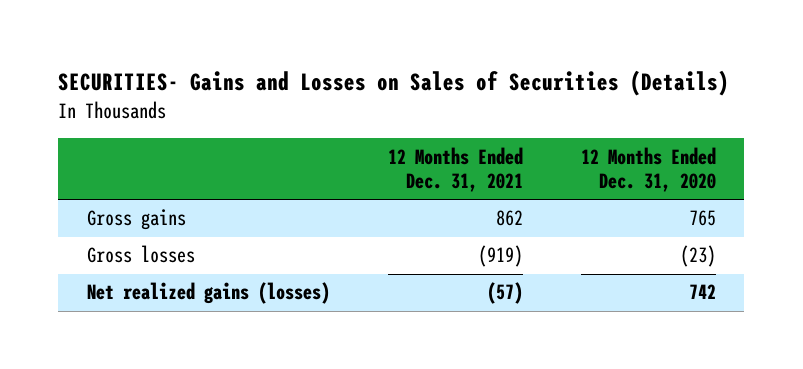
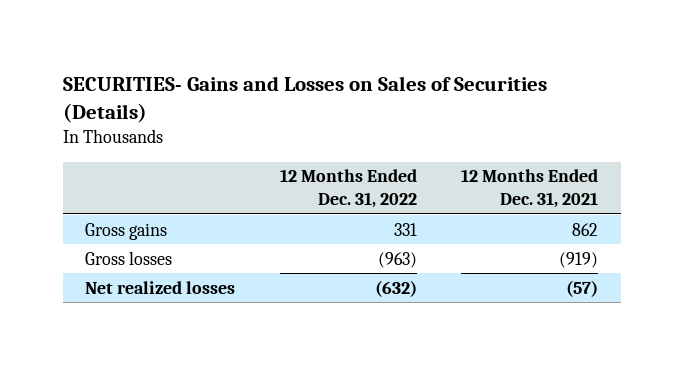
- | 12 Months Ended Dec. 31, 2021 | 12 Months Ended Dec. 31, 2020
+ | 12 Months Ended Dec. 31, 2022 | 12 Months Ended Dec. 31, 2021
- Net realized gains (losses) | (57) | 742
+ Net realized losses | (632) | (57)

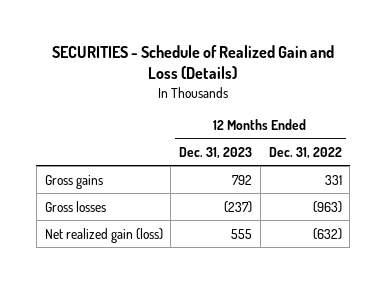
- SECURITIES- Gains and Losses on Sales of Securities (Details)
+ SECURITIES - Schedule of Realized Gain and Loss (Details)
- | 12 Months Ended Dec. 31, 2022 | 12 Months Ended Dec. 31, 2021
+ | 12 Months Ended Dec. 31, 2023 | 12 Months Ended Dec. 31, 2022
- Net realized losses | (632) | (57)
+ Net realized gain (loss) | 555 | (632)

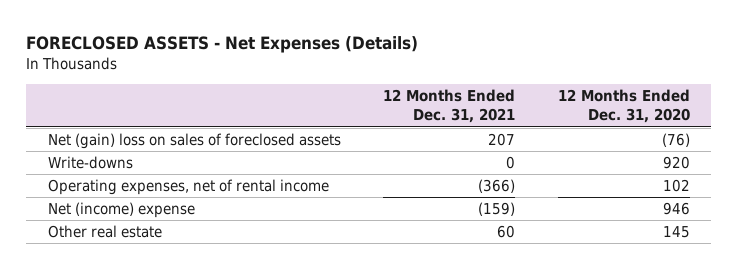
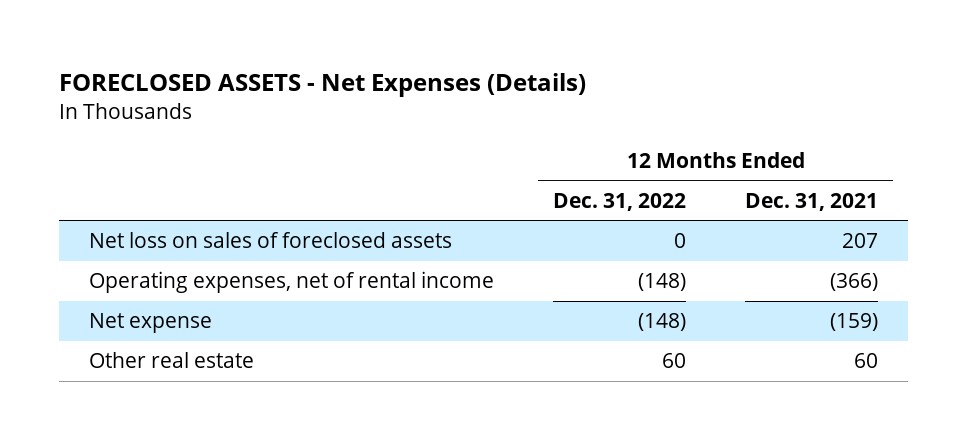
- | 12 Months Ended Dec. 31, 2021 | 12 Months Ended Dec. 31, 2020
+ | 12 Months Ended Dec. 31, 2022 | 12 Months Ended Dec. 31, 2021
- Net (gain) loss on sales of foreclosed assets | 207 | (76)
- Write-downs | 0 | 920
+ Net loss on sales of foreclosed assets | 0 | 207
- Net (income) expense | (159) | 946
+ Net expense | (148) | (159)

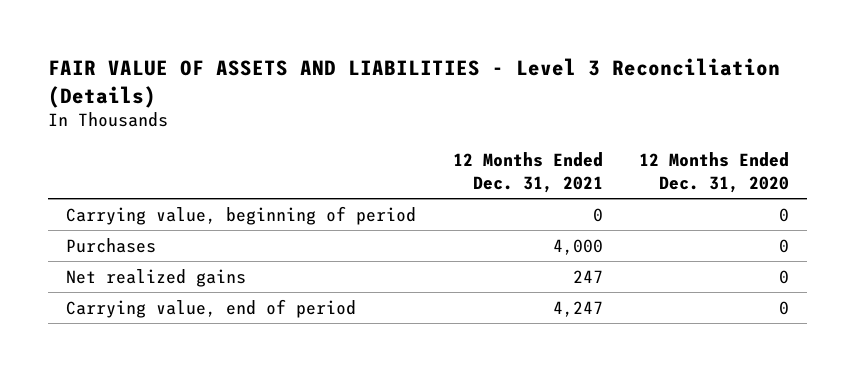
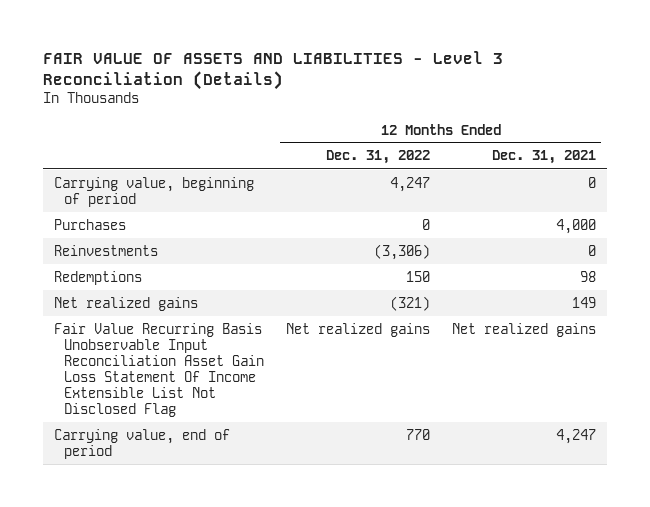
- | 12 Months Ended Dec. 31, 2021 | 12 Months Ended Dec. 31, 2020
+ | 12 Months Ended Dec. 31, 2022 | 12 Months Ended Dec. 31, 2021
- Net realized gains | 247 | 0
+ Reinvestments | (3,306) | 0
+ Redemptions | 150 | 98
+ Net realized gains | (321) | 149
+ Fair Value Recurring Basis Unobservable Input Reconciliation Asset Gain Loss Statement Of Income Extensible List Not Disclosed Flag | Net realized gains | Net realized gains

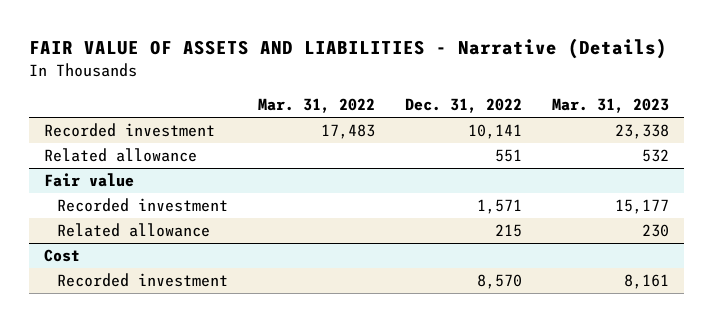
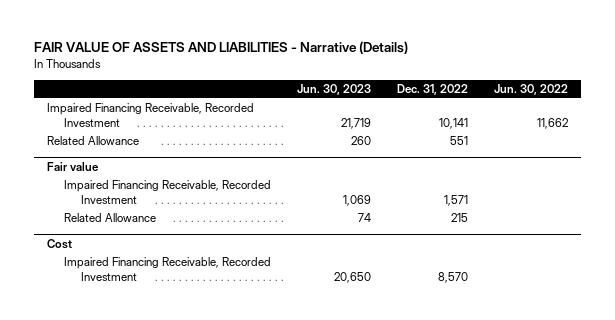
- | Mar. 31, 2022 | Dec. 31, 2022 | Mar. 31, 2023
+ | Jun. 30, 2023 | Dec. 31, 2022 | Jun. 30, 2022
- Recorded investment | 17,483 | 10,141 | 23,338
- Related allowance | | 551 | 532
+ Impaired Financing Receivable, Recorded Investment | 21,719 | 10,141 | 11,662
+ Related Allowance | 260 | 551 |
@ Fair value
- Recorded investment | | 1,571 | 15,177
- Related allowance | | 215 | 230
+ Impaired Financing Receivable, Recorded Investment | 1,069 | 1,571 |
+ Related Allowance | 74 | 215 |
@ Cost
- Recorded investment | | 8,570 | 8,161
+ Impaired Financing Receivable, Recorded Investment | 20,650 | 8,570 |

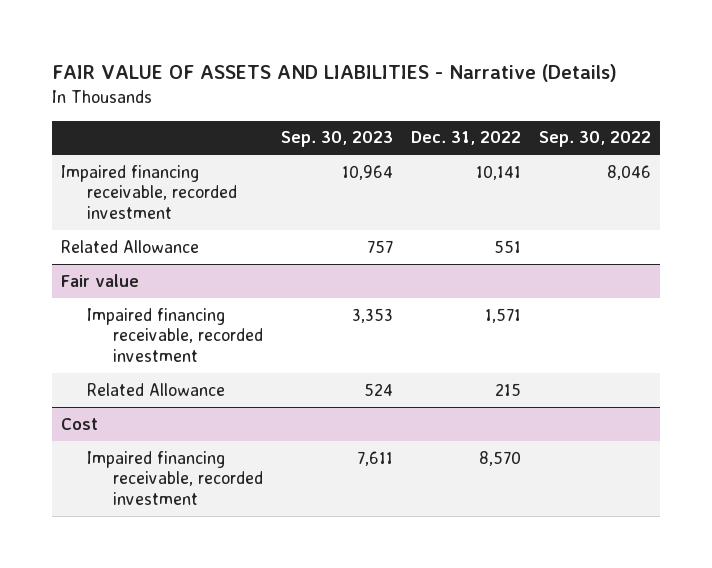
- | Jun. 30, 2023 | Dec. 31, 2022 | Jun. 30, 2022
+ | Sep. 30, 2023 | Dec. 31, 2022 | Sep. 30, 2022
- Impaired Financing Receivable, Recorded Investment | 21,719 | 10,141 | 11,662
+ Impaired financing receivable, recorded investment | 10,964 | 10,141 | 8,046
@ Fair value
- Impaired Financing Receivable, Recorded Investment | 1,069 | 1,571 |
+ Impaired financing receivable, recorded investment | 3,353 | 1,571 |
@ Cost
- Impaired Financing Receivable, Recorded Investment | 20,650 | 8,570 |
+ Impaired financing receivable, recorded investment | 7,611 | 8,570 |

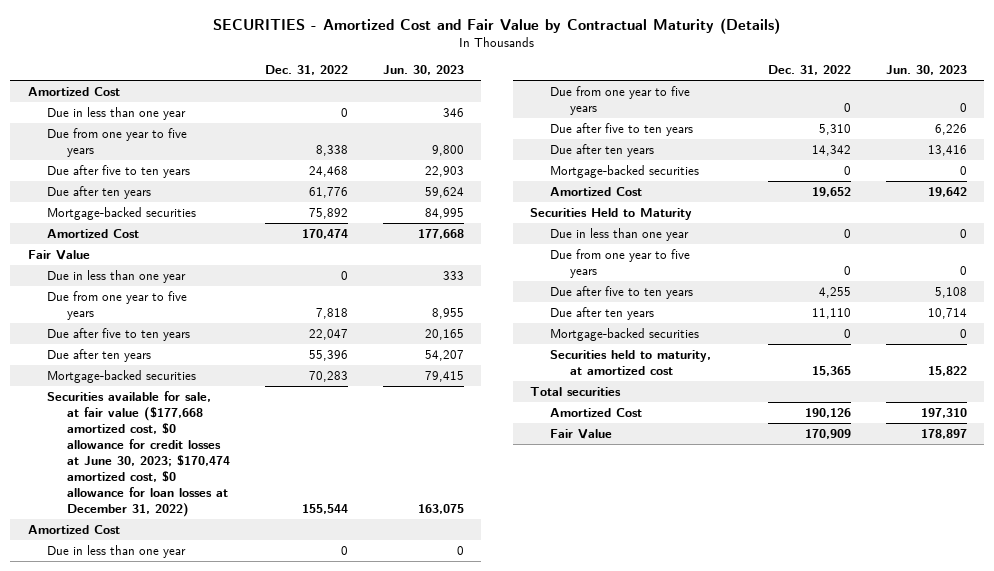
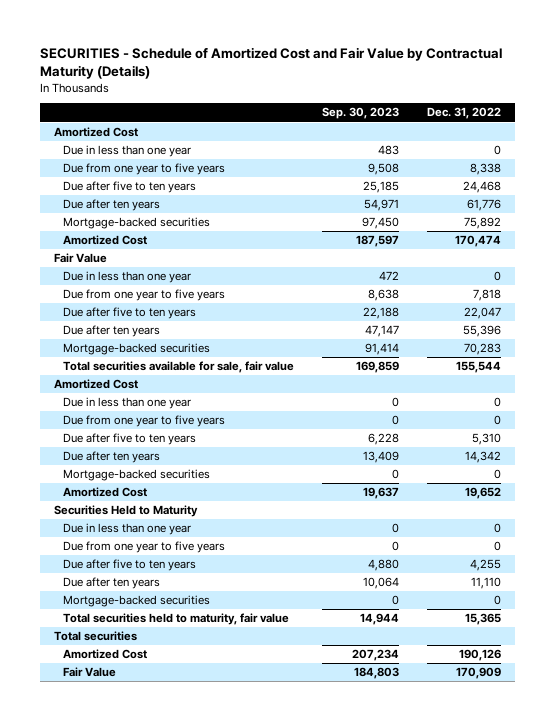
- SECURITIES - Amortized Cost and Fair Value by Contractual Maturity (Details)
+ SECURITIES - Schedule of Amortized Cost and Fair Value by Contractual Maturity (Details)
- | Dec. 31, 2022 | Jun. 30, 2023
+ | Sep. 30, 2023 | Dec. 31, 2022
- Securities available for sale, at fair value ($177,668 amortized cost, $0 allowance for credit losses at June 30, 2023; $170,474 amortized cost, $0 allowance for loan losses at December 31, 2022) | 155,544 | 163,075
+ Total securities available for sale, fair value | 169,859 | 155,544
- Securities held to maturity, at amortized cost | 15,365 | 15,822
+ Total securities held to maturity, fair value | 14,944 | 15,365

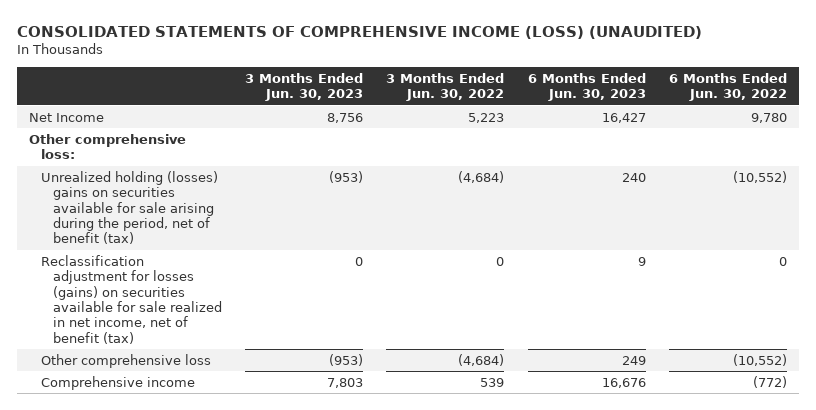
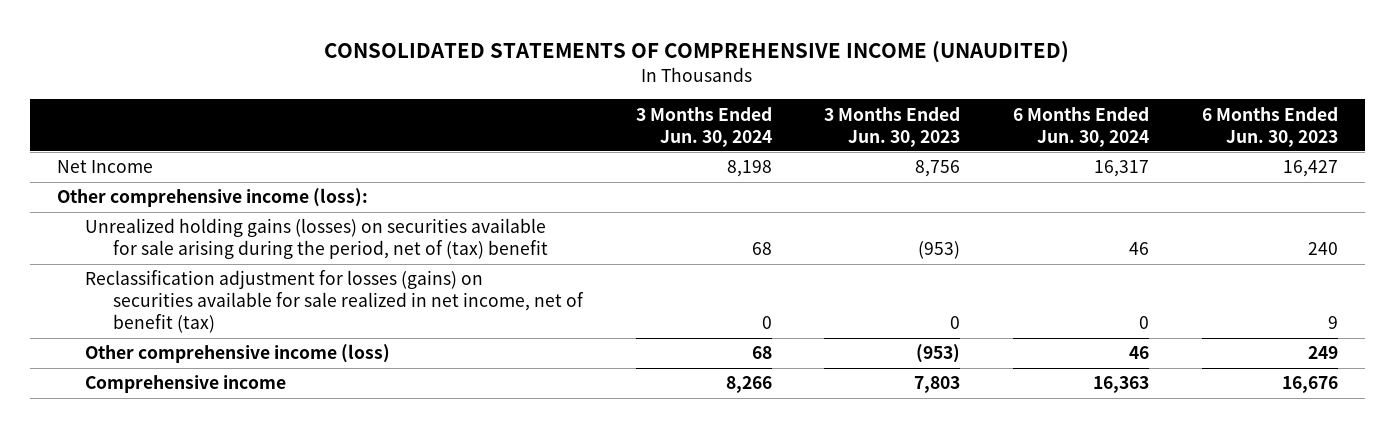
- CONSOLIDATED STATEMENTS OF COMPREHENSIVE INCOME (LOSS) (UNAUDITED)
+ CONSOLIDATED STATEMENTS OF COMPREHENSIVE INCOME (UNAUDITED)
- | 3 Months Ended Jun. 30, 2023 | 3 Months Ended Jun. 30, 2022 | 6 Months Ended Jun. 30, 2023 | 6 Months Ended Jun. 30, 2022
+ | 3 Months Ended Jun. 30, 2024 | 3 Months Ended Jun. 30, 2023 | 6 Months Ended Jun. 30, 2024 | 6 Months Ended Jun. 30, 2023
- Other comprehensive loss:
- Unrealized holding (losses) gains on securities available for sale arising during the period, net of benefit (tax) | (953) | (4,684) | 240 | (10,552)
+ Other comprehensive income (loss):
+ Unrealized holding gains (losses) on securities available for sale arising during the period, net of (tax) benefit | 68 | (953) | 46 | 240
- Other comprehensive loss | (953) | (4,684) | 249 | (10,552)
+ Other comprehensive income (loss) | 68 | (953) | 46 | 249

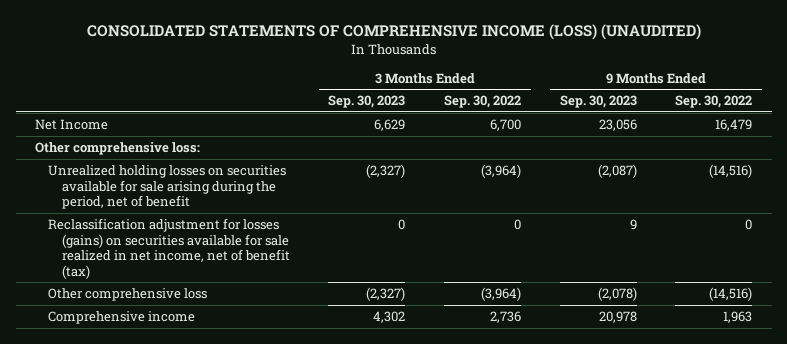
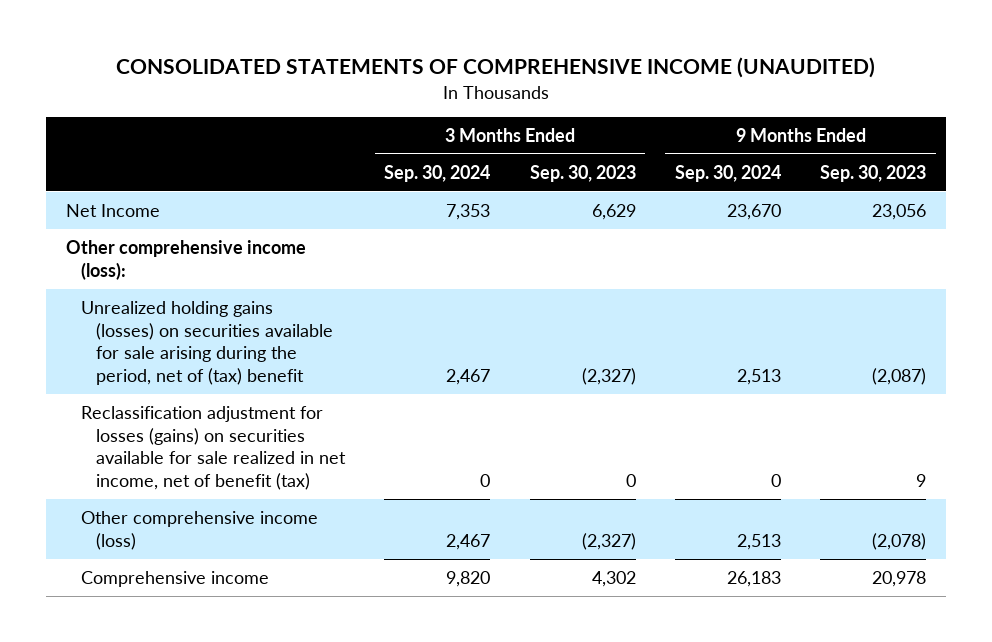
- CONSOLIDATED STATEMENTS OF COMPREHENSIVE INCOME (LOSS) (UNAUDITED)
+ CONSOLIDATED STATEMENTS OF COMPREHENSIVE INCOME (UNAUDITED)
- | 3 Months Ended Sep. 30, 2023 | 3 Months Ended Sep. 30, 2022 | 9 Months Ended Sep. 30, 2023 | 9 Months Ended Sep. 30, 2022
+ | 3 Months Ended Sep. 30, 2024 | 3 Months Ended Sep. 30, 2023 | 9 Months Ended Sep. 30, 2024 | 9 Months Ended Sep. 30, 2023
- Other comprehensive loss:
- Unrealized holding losses on securities available for sale arising during the period, net of benefit | (2,327) | (3,964) | (2,087) | (14,516)
+ Other comprehensive income (loss):
+ Unrealized holding gains (losses) on securities available for sale arising during the period, net of (tax) benefit | 2,467 | (2,327) | 2,513 | (2,087)
- Other comprehensive loss | (2,327) | (3,964) | (2,078) | (14,516)
+ Other comprehensive income (loss) | 2,467 | (2,327) | 2,513 | (2,078)

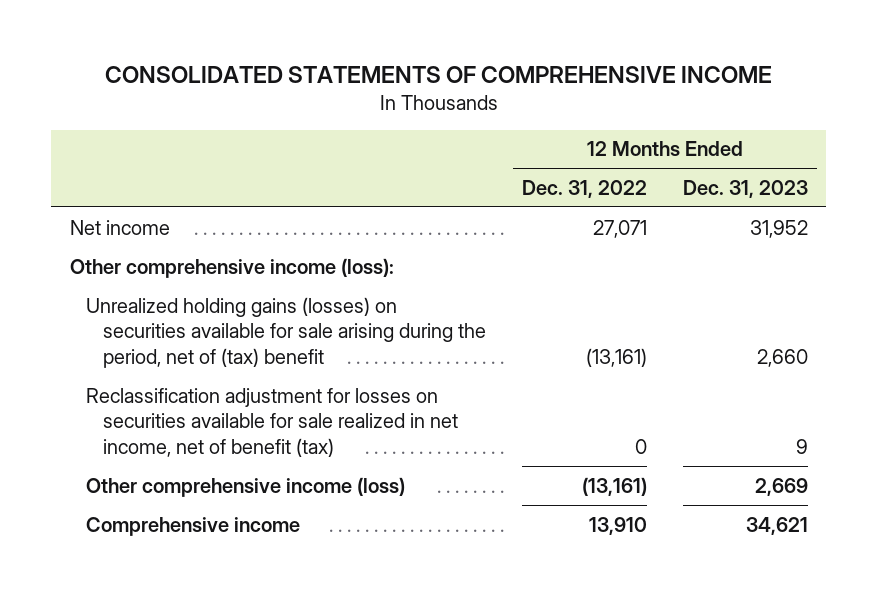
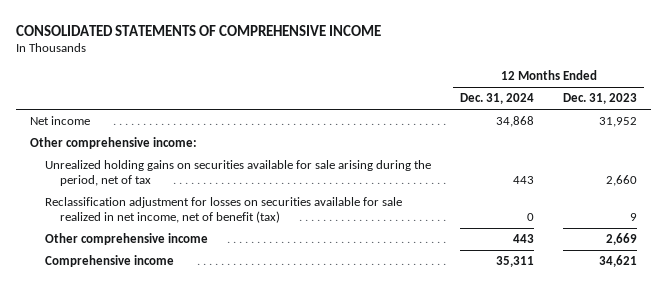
- | 12 Months Ended Dec. 31, 2022 | 12 Months Ended Dec. 31, 2023
+ | 12 Months Ended Dec. 31, 2024 | 12 Months Ended Dec. 31, 2023
- Other comprehensive income (loss):
- Unrealized holding gains (losses) on securities available for sale arising during the period, net of (tax) benefit | (13,161) | 2,660
+ Other comprehensive income:
+ Unrealized holding gains on securities available for sale arising during the period, net of tax | 443 | 2,660
- Other comprehensive income (loss) | (13,161) | 2,669
+ Other comprehensive income | 443 | 2,669

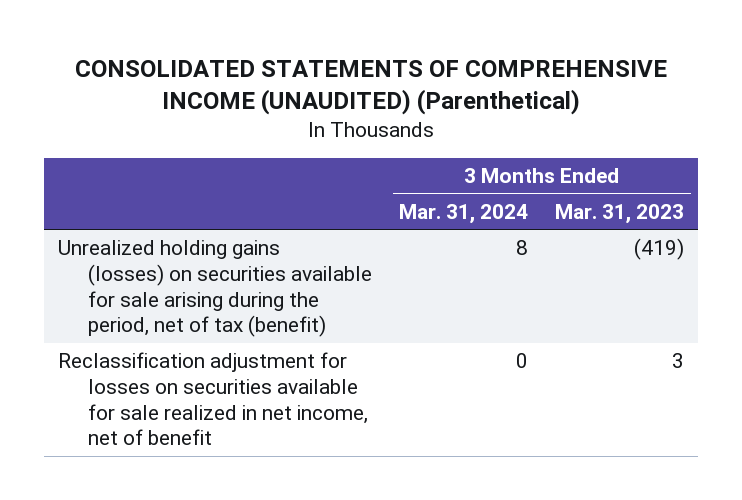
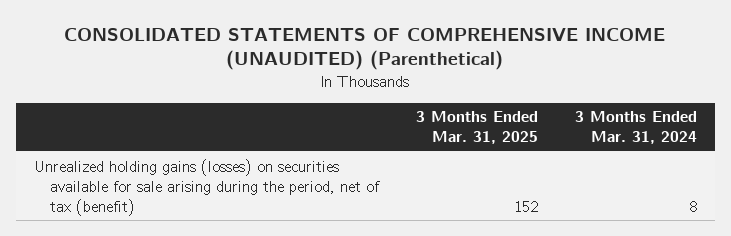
- | 3 Months Ended Mar. 31, 2024 | 3 Months Ended Mar. 31, 2023
+ | 3 Months Ended Mar. 31, 2025 | 3 Months Ended Mar. 31, 2024
- Reclassification adjustment for losses on securities available for sale realized in net income, net of benefit | 0 | 3

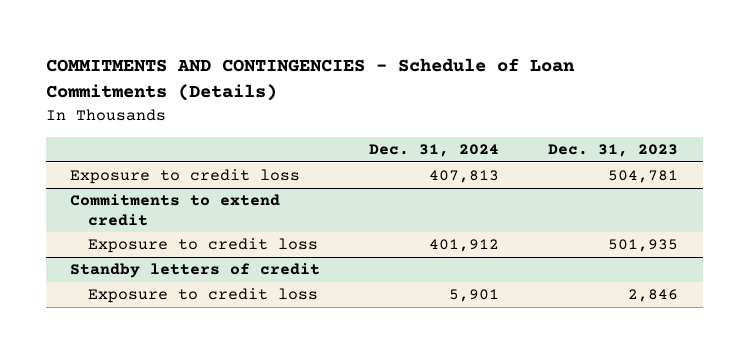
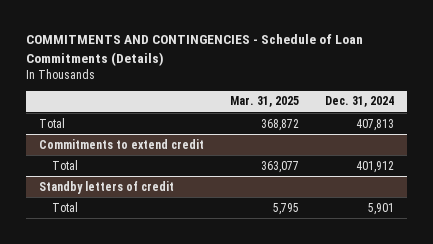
- | Dec. 31, 2024 | Dec. 31, 2023
+ | Mar. 31, 2025 | Dec. 31, 2024
- Exposure to credit loss | 407,813 | 504,781
+ Total | 368,872 | 407,813
@ Commitments to extend credit
- Exposure to credit loss | 401,912 | 501,935
+ Total | 363,077 | 401,912
@ Standby letters of credit
- Exposure to credit loss | 5,901 | 2,846
+ Total | 5,795 | 5,901

